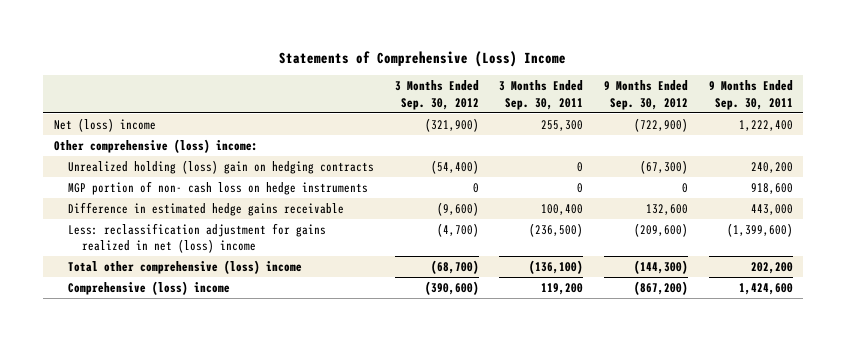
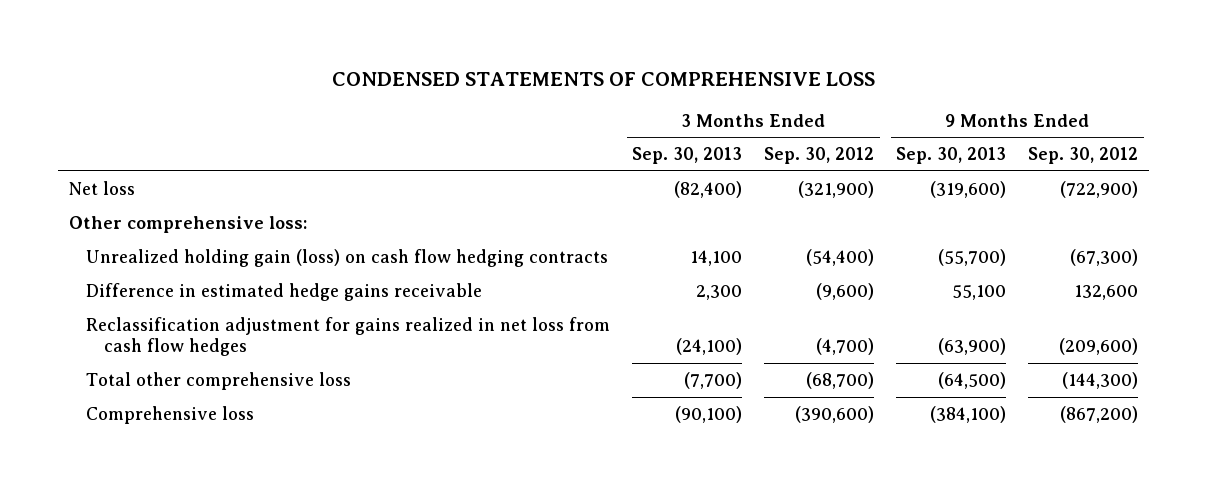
- Statements of Comprehensive (Loss) Income
+ CONDENSED STATEMENTS OF COMPREHENSIVE LOSS
- | 3 Months Ended Sep. 30, 2012 | 3 Months Ended Sep. 30, 2011 | 9 Months Ended Sep. 30, 2012 | 9 Months Ended Sep. 30, 2011
+ | 3 Months Ended Sep. 30, 2013 | 3 Months Ended Sep. 30, 2012 | 9 Months Ended Sep. 30, 2013 | 9 Months Ended Sep. 30, 2012
- Net (loss) income | (321,900) | 255,300 | (722,900) | 1,222,400
- Other comprehensive (loss) income:
- Unrealized holding (loss) gain on hedging contracts | (54,400) | 0 | (67,300) | 240,200
- MGP portion of non- cash loss on hedge instruments | 0 | 0 | 0 | 918,600
+ Net loss | (82,400) | (321,900) | (319,600) | (722,900)
+ Other comprehensive loss:
+ Unrealized holding gain (loss) on cash flow hedging contracts | 14,100 | (54,400) | (55,700) | (67,300)
- Less: reclassification adjustment for gains realized in net (loss) income | (4,700) | (236,500) | (209,600) | (1,399,600)
- Total other comprehensive (loss) income | (68,700) | (136,100) | (144,300) | 202,200
- Comprehensive (loss) income | (390,600) | 119,200 | (867,200) | 1,424,600
+ Reclassification adjustment for gains realized in net loss from cash flow hedges | (24,100) | (4,700) | (63,900) | (209,600)
+ Total other comprehensive loss | (7,700) | (68,700) | (64,500) | (144,300)
+ Comprehensive loss | (90,100) | (390,600) | (384,100) | (867,200)

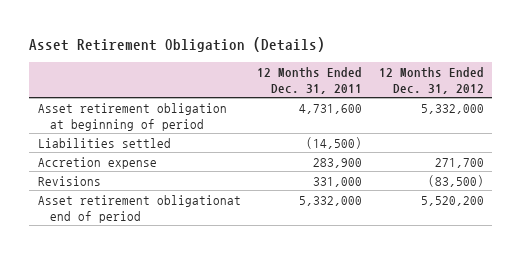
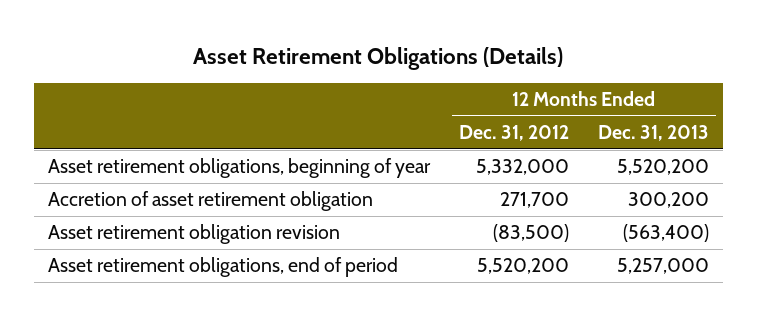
- Asset Retirement Obligation (Details)
+ Asset Retirement Obligations (Details)
- | 12 Months Ended Dec. 31, 2011 | 12 Months Ended Dec. 31, 2012
+ | 12 Months Ended Dec. 31, 2012 | 12 Months Ended Dec. 31, 2013
- Asset retirement obligation at beginning of period | 4,731,600 | 5,332,000
- Liabilities settled | (14,500) |
- Accretion expense | 283,900 | 271,700
- Revisions | 331,000 | (83,500)
- Asset retirement obligationat end of period | 5,332,000 | 5,520,200
+ Asset retirement obligations, beginning of year | 5,332,000 | 5,520,200
+ Accretion of asset retirement obligation | 271,700 | 300,200
+ Asset retirement obligation revision | (83,500) | (563,400)
+ Asset retirement obligations, end of period | 5,520,200 | 5,257,000

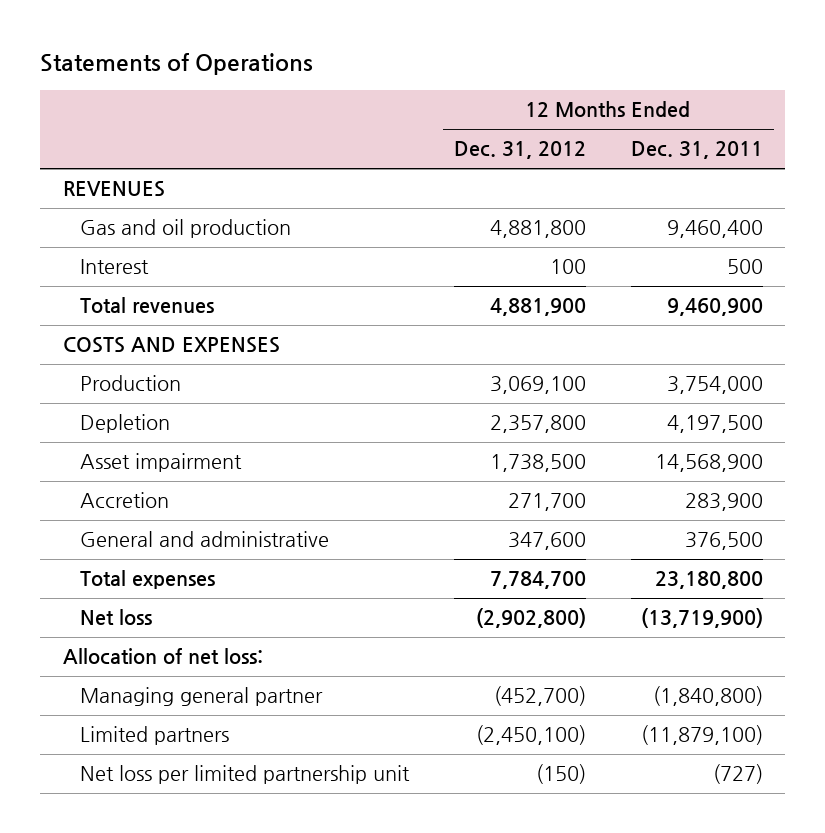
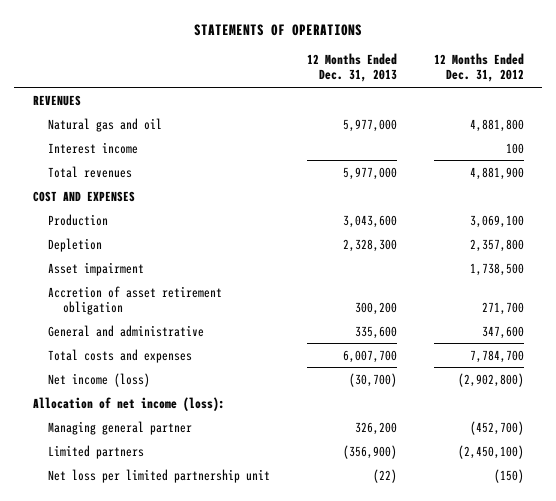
- Statements of Operations
+ STATEMENTS OF OPERATIONS
- | 12 Months Ended Dec. 31, 2012 | 12 Months Ended Dec. 31, 2011
+ | 12 Months Ended Dec. 31, 2013 | 12 Months Ended Dec. 31, 2012
- Gas and oil production | 4,881,800 | 9,460,400
- Interest | 100 | 500
+ Natural gas and oil | 5,977,000 | 4,881,800
+ Interest income | | 100
- COSTS AND EXPENSES
+ COST AND EXPENSES
- Accretion | 271,700 | 283,900
+ Accretion of asset retirement obligation | 300,200 | 271,700
- Total expenses | 7,784,700 | 23,180,800
- Net loss | (2,902,800) | (13,719,900)
- Allocation of net loss:
+ Total costs and expenses | 6,007,700 | 7,784,700
+ Net income (loss) | (30,700) | (2,902,800)
+ Allocation of net income (loss):

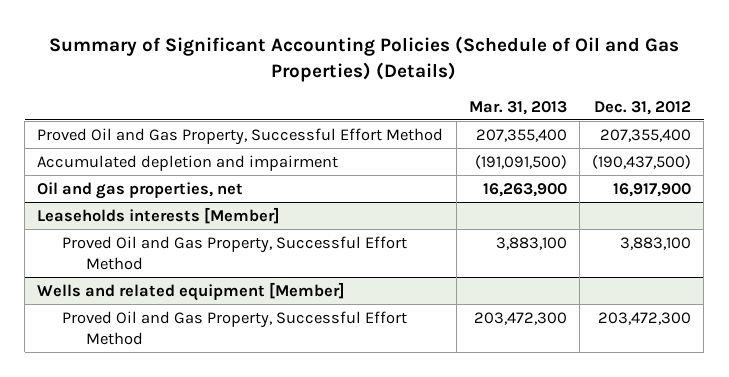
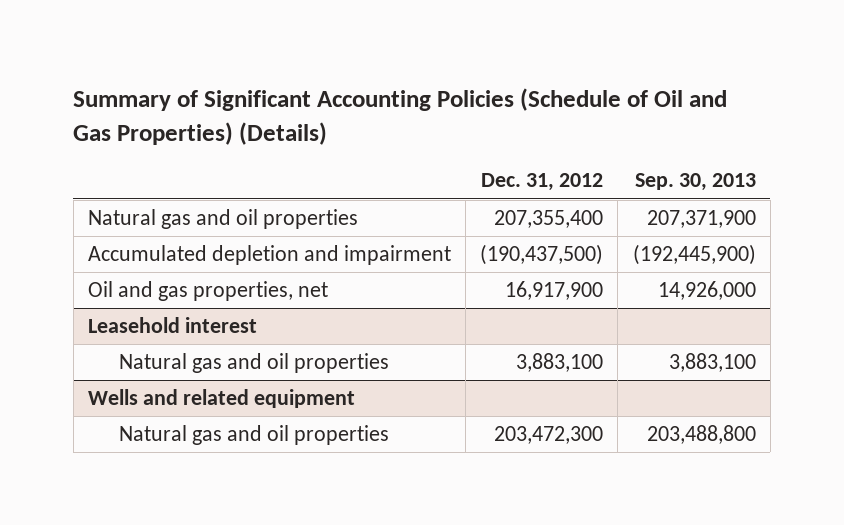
- | Mar. 31, 2013 | Dec. 31, 2012
+ | Dec. 31, 2012 | Sep. 30, 2013
- Proved Oil and Gas Property, Successful Effort Method | 207,355,400 | 207,355,400
+ Natural gas and oil properties | 207,355,400 | 207,371,900
- Leaseholds interests [Member]
- Proved Oil and Gas Property, Successful Effort Method | 3,883,100 | 3,883,100
- Wells and related equipment [Member]
- Proved Oil and Gas Property, Successful Effort Method | 203,472,300 | 203,472,300
+ Leasehold interest
+ Natural gas and oil properties | 3,883,100 | 3,883,100
+ Wells and related equipment
+ Natural gas and oil properties | 203,472,300 | 203,488,800

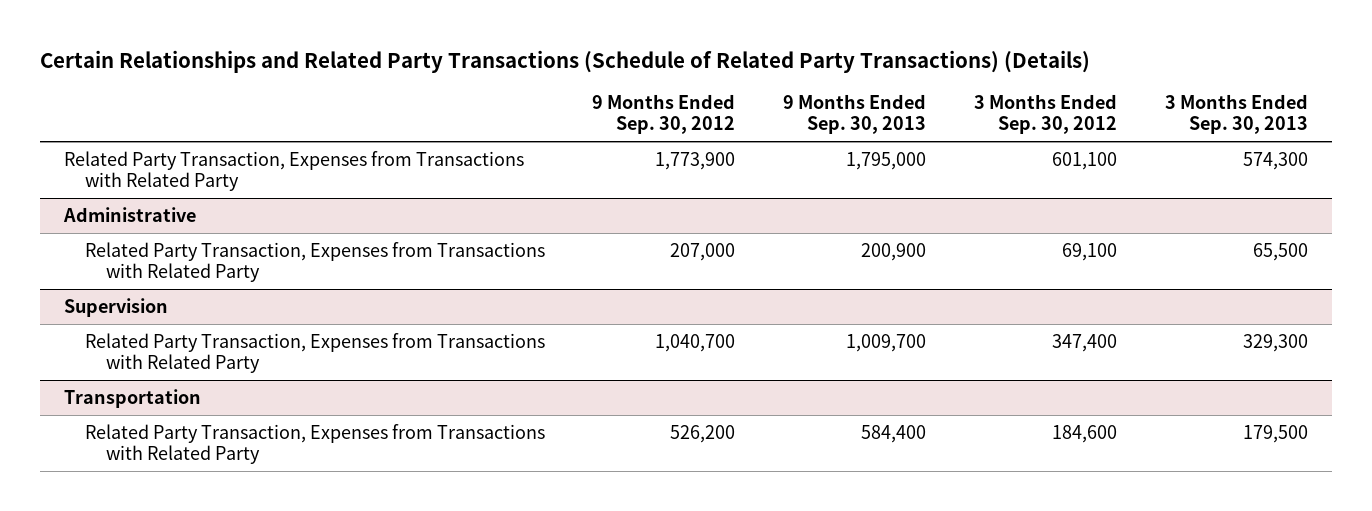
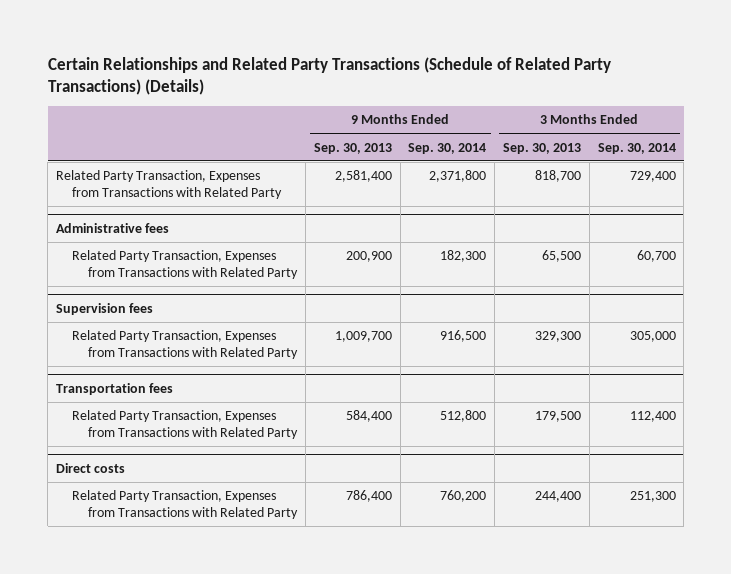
- | 9 Months Ended Sep. 30, 2012 | 9 Months Ended Sep. 30, 2013 | 3 Months Ended Sep. 30, 2012 | 3 Months Ended Sep. 30, 2013
+ | 9 Months Ended Sep. 30, 2013 | 9 Months Ended Sep. 30, 2014 | 3 Months Ended Sep. 30, 2013 | 3 Months Ended Sep. 30, 2014
- Related Party Transaction, Expenses from Transactions with Related Party | 1,773,900 | 1,795,000 | 601,100 | 574,300
- Administrative
+ Related Party Transaction, Expenses from Transactions with Related Party | 2,581,400 | 2,371,800 | 818,700 | 729,400
+ Administrative fees
- Supervision
+ Supervision fees
- Transportation
+ Transportation fees
+ Direct costs
+ Related Party Transaction, Expenses from Transactions with Related Party | 786,400 | 760,200 | 244,400 | 251,300

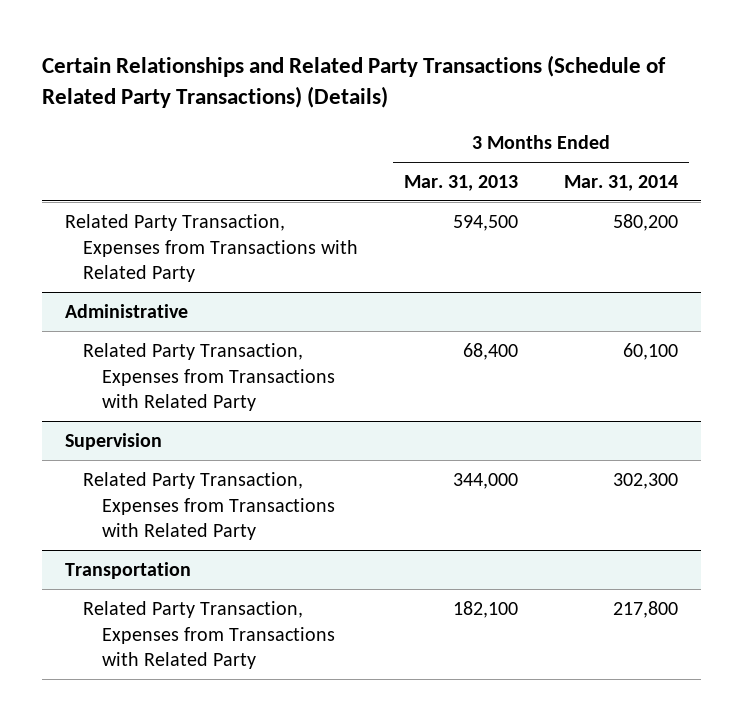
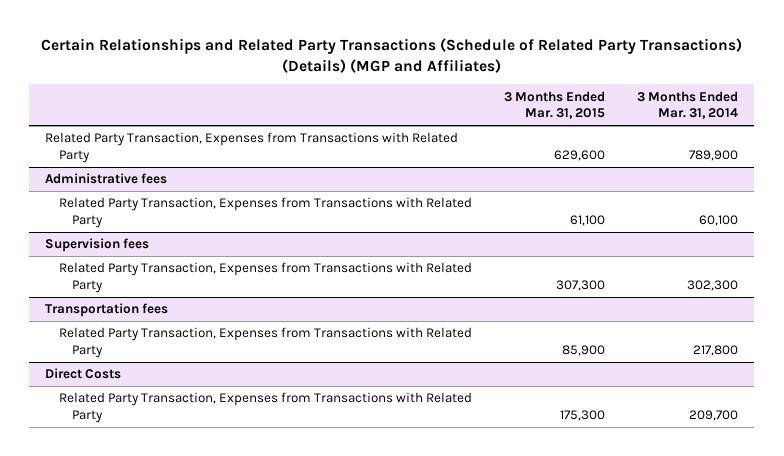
- Certain Relationships and Related Party Transactions (Schedule of Related Party Transactions) (Details)
+ Certain Relationships and Related Party Transactions (Schedule of Related Party Transactions) (Details) (MGP and Affiliates)
- | 3 Months Ended Mar. 31, 2013 | 3 Months Ended Mar. 31, 2014
+ | 3 Months Ended Mar. 31, 2015 | 3 Months Ended Mar. 31, 2014
- Related Party Transaction, Expenses from Transactions with Related Party | 594,500 | 580,200
- Administrative
+ Related Party Transaction, Expenses from Transactions with Related Party | 629,600 | 789,900
+ Administrative fees
- Supervision
+ Supervision fees
- Transportation
+ Transportation fees
+ Direct Costs
+ Related Party Transaction, Expenses from Transactions with Related Party | 175,300 | 209,700

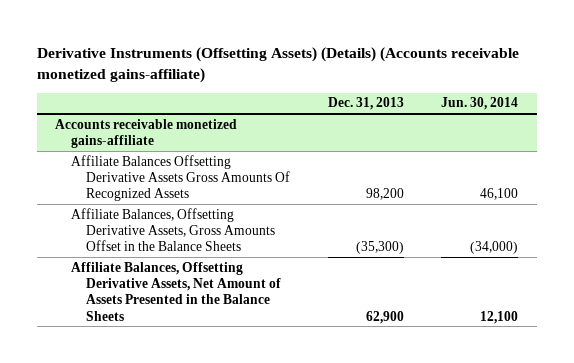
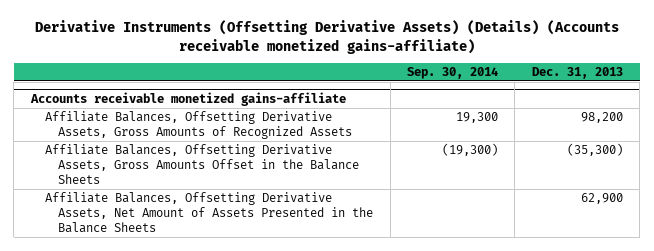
- Derivative Instruments (Offsetting Assets) (Details) (Accounts receivable monetized gains-affiliate)
+ Derivative Instruments (Offsetting Derivative Assets) (Details) (Accounts receivable monetized gains-affiliate)
- | Dec. 31, 2013 | Jun. 30, 2014
+ | Sep. 30, 2014 | Dec. 31, 2013
@ Accounts receivable monetized gains-affiliate
- Affiliate Balances Offsetting Derivative Assets Gross Amounts Of Recognized Assets | 98,200 | 46,100
+ Affiliate Balances, Offsetting Derivative Assets, Gross Amounts of Recognized Assets | 19,300 | 98,200

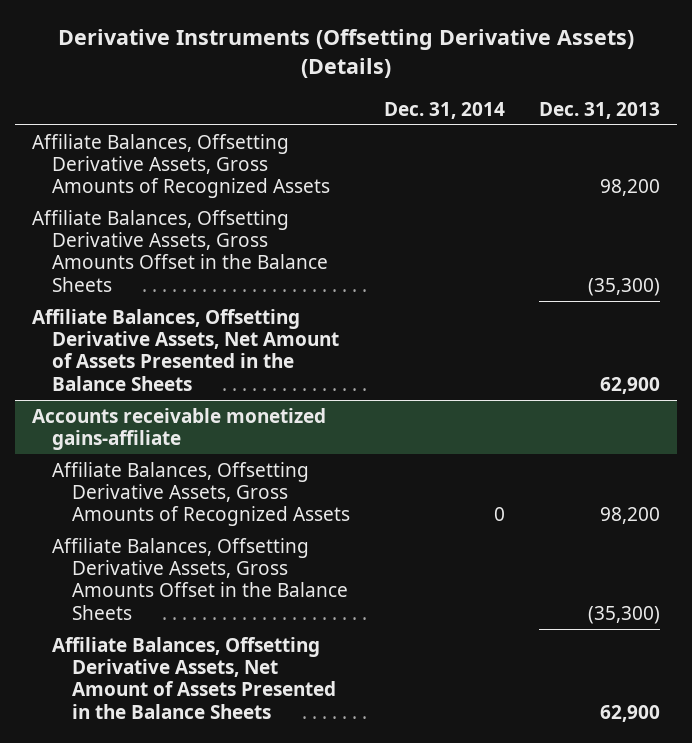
- Derivative Instruments (Offsetting Derivative Assets) (Details) (Accounts receivable monetized gains-affiliate)
+ Derivative Instruments (Offsetting Derivative Assets) (Details)
- | Sep. 30, 2014 | Dec. 31, 2013
+ | Dec. 31, 2014 | Dec. 31, 2013
+ Affiliate Balances, Offsetting Derivative Assets, Gross Amounts of Recognized Assets | | 98,200
+ Affiliate Balances, Offsetting Derivative Assets, Gross Amounts Offset in the Balance Sheets | | (35,300)
+ Affiliate Balances, Offsetting Derivative Assets, Net Amount of Assets Presented in the Balance Sheets | | 62,900

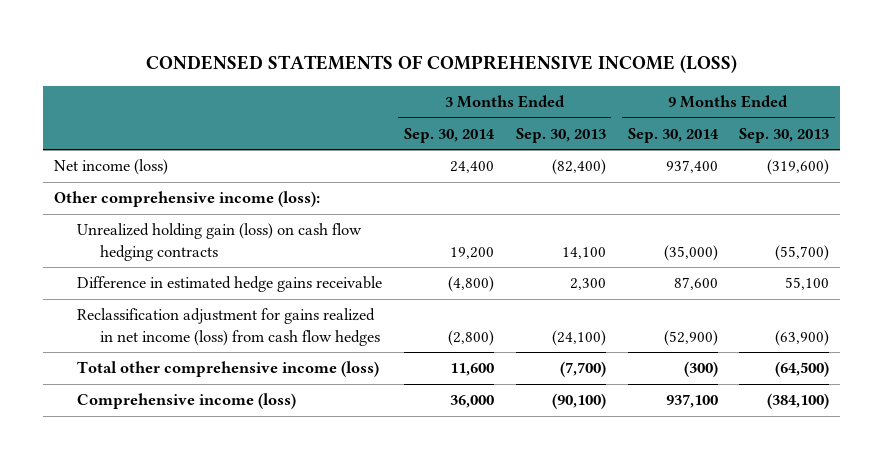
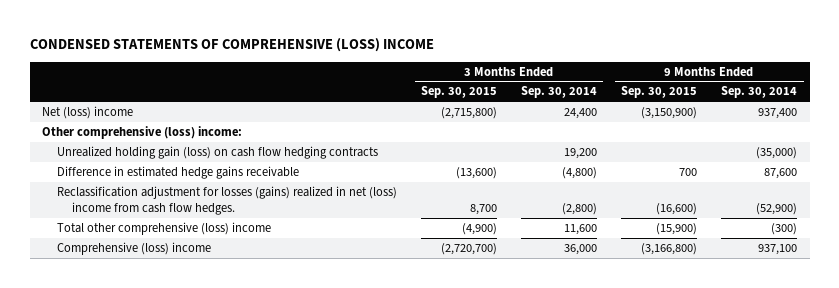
- CONDENSED STATEMENTS OF COMPREHENSIVE INCOME (LOSS)
+ CONDENSED STATEMENTS OF COMPREHENSIVE (LOSS) INCOME
- | 3 Months Ended Sep. 30, 2014 | 3 Months Ended Sep. 30, 2013 | 9 Months Ended Sep. 30, 2014 | 9 Months Ended Sep. 30, 2013
+ | 3 Months Ended Sep. 30, 2015 | 3 Months Ended Sep. 30, 2014 | 9 Months Ended Sep. 30, 2015 | 9 Months Ended Sep. 30, 2014
- Net income (loss) | 24,400 | (82,400) | 937,400 | (319,600)
- Other comprehensive income (loss):
+ Net (loss) income | (2,715,800) | 24,400 | (3,150,900) | 937,400
+ Other comprehensive (loss) income:
- Reclassification adjustment for gains realized in net income (loss) from cash flow hedges | (2,800) | (24,100) | (52,900) | (63,900)
- Total other comprehensive income (loss) | 11,600 | (7,700) | (300) | (64,500)
- Comprehensive income (loss) | 36,000 | (90,100) | 937,100 | (384,100)
+ Reclassification adjustment for losses (gains) realized in net (loss) income from cash flow hedges. | 8,700 | (2,800) | (16,600) | (52,900)
+ Total other comprehensive (loss) income | (4,900) | 11,600 | (15,900) | (300)
+ Comprehensive (loss) income | (2,720,700) | 36,000 | (3,166,800) | 937,100

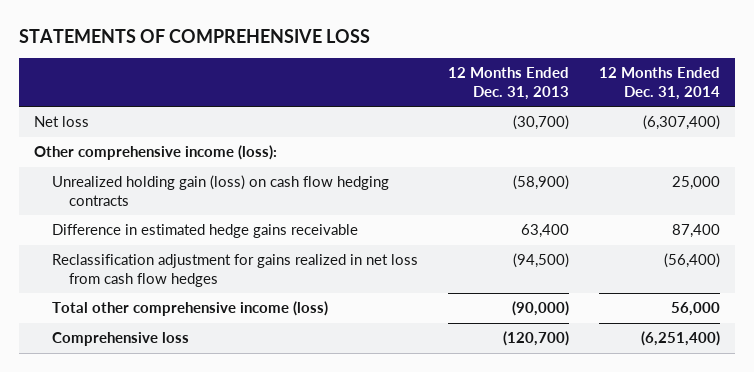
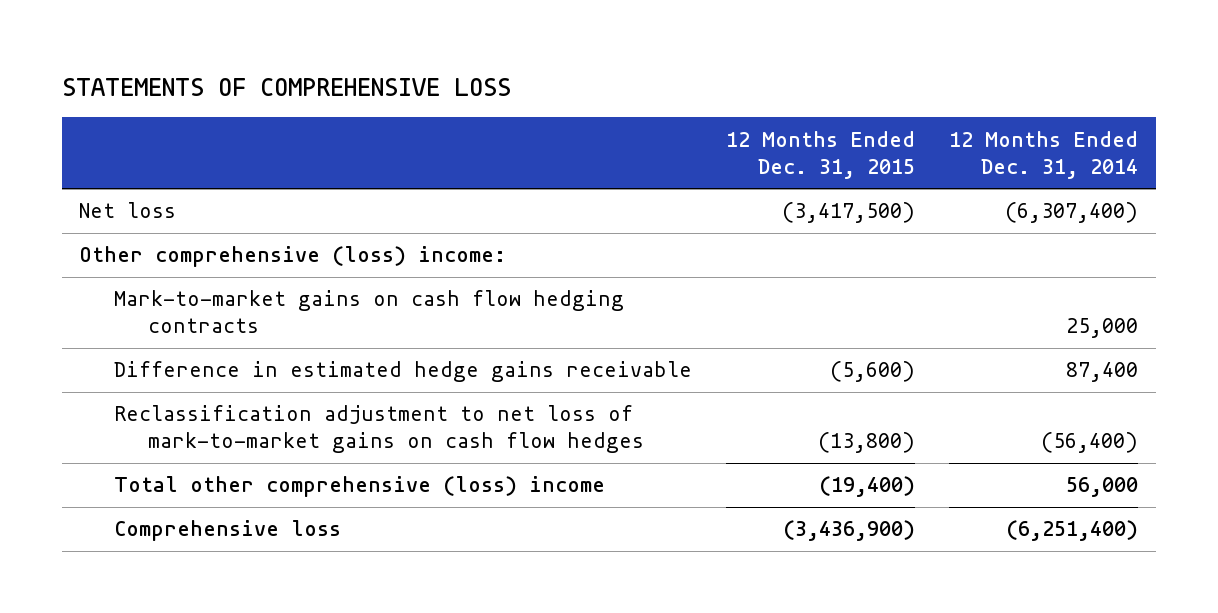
- | 12 Months Ended Dec. 31, 2013 | 12 Months Ended Dec. 31, 2014
+ | 12 Months Ended Dec. 31, 2015 | 12 Months Ended Dec. 31, 2014
- Other comprehensive income (loss):
- Unrealized holding gain (loss) on cash flow hedging contracts | (58,900) | 25,000
+ Other comprehensive (loss) income:
+ Mark-to-market gains on cash flow hedging contracts | | 25,000
- Reclassification adjustment for gains realized in net loss from cash flow hedges | (94,500) | (56,400)
- Total other comprehensive income (loss) | (90,000) | 56,000
+ Reclassification adjustment to net loss of mark-to-market gains on cash flow hedges | (13,800) | (56,400)
+ Total other comprehensive (loss) income | (19,400) | 56,000

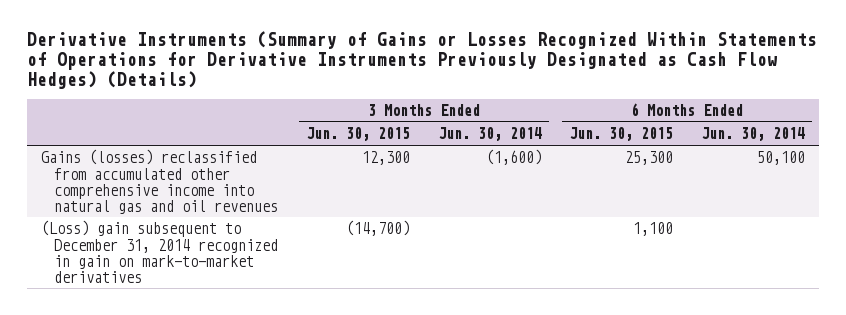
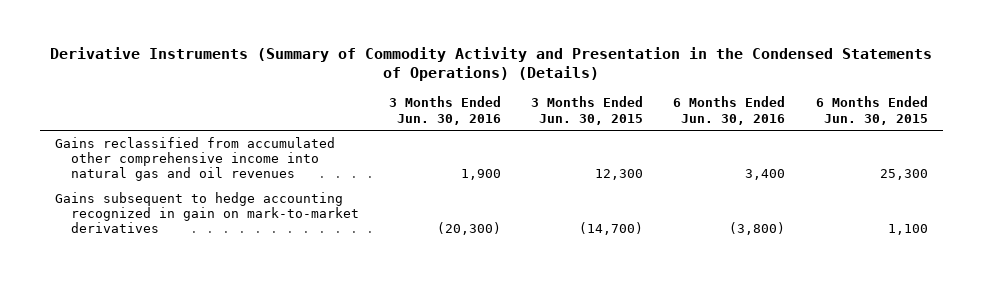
- Derivative Instruments (Summary of Gains or Losses Recognized Within Statements of Operations for Derivative Instruments Previously Designated as Cash Flow Hedges) (Details)
+ Derivative Instruments (Summary of Commodity Activity and Presentation in the Condensed Statements of Operations) (Details)
- | 3 Months Ended Jun. 30, 2015 | 3 Months Ended Jun. 30, 2014 | 6 Months Ended Jun. 30, 2015 | 6 Months Ended Jun. 30, 2014
+ | 3 Months Ended Jun. 30, 2016 | 3 Months Ended Jun. 30, 2015 | 6 Months Ended Jun. 30, 2016 | 6 Months Ended Jun. 30, 2015
- Gains (losses) reclassified from accumulated other comprehensive income into natural gas and oil revenues | 12,300 | (1,600) | 25,300 | 50,100
- (Loss) gain subsequent to December 31, 2014 recognized in gain on mark-to-market derivatives | (14,700) | | 1,100 |
+ Gains reclassified from accumulated other comprehensive income into natural gas and oil revenues | 1,900 | 12,300 | 3,400 | 25,300
+ Gains subsequent to hedge accounting recognized in gain on mark-to-market derivatives | (20,300) | (14,700) | (3,800) | 1,100

